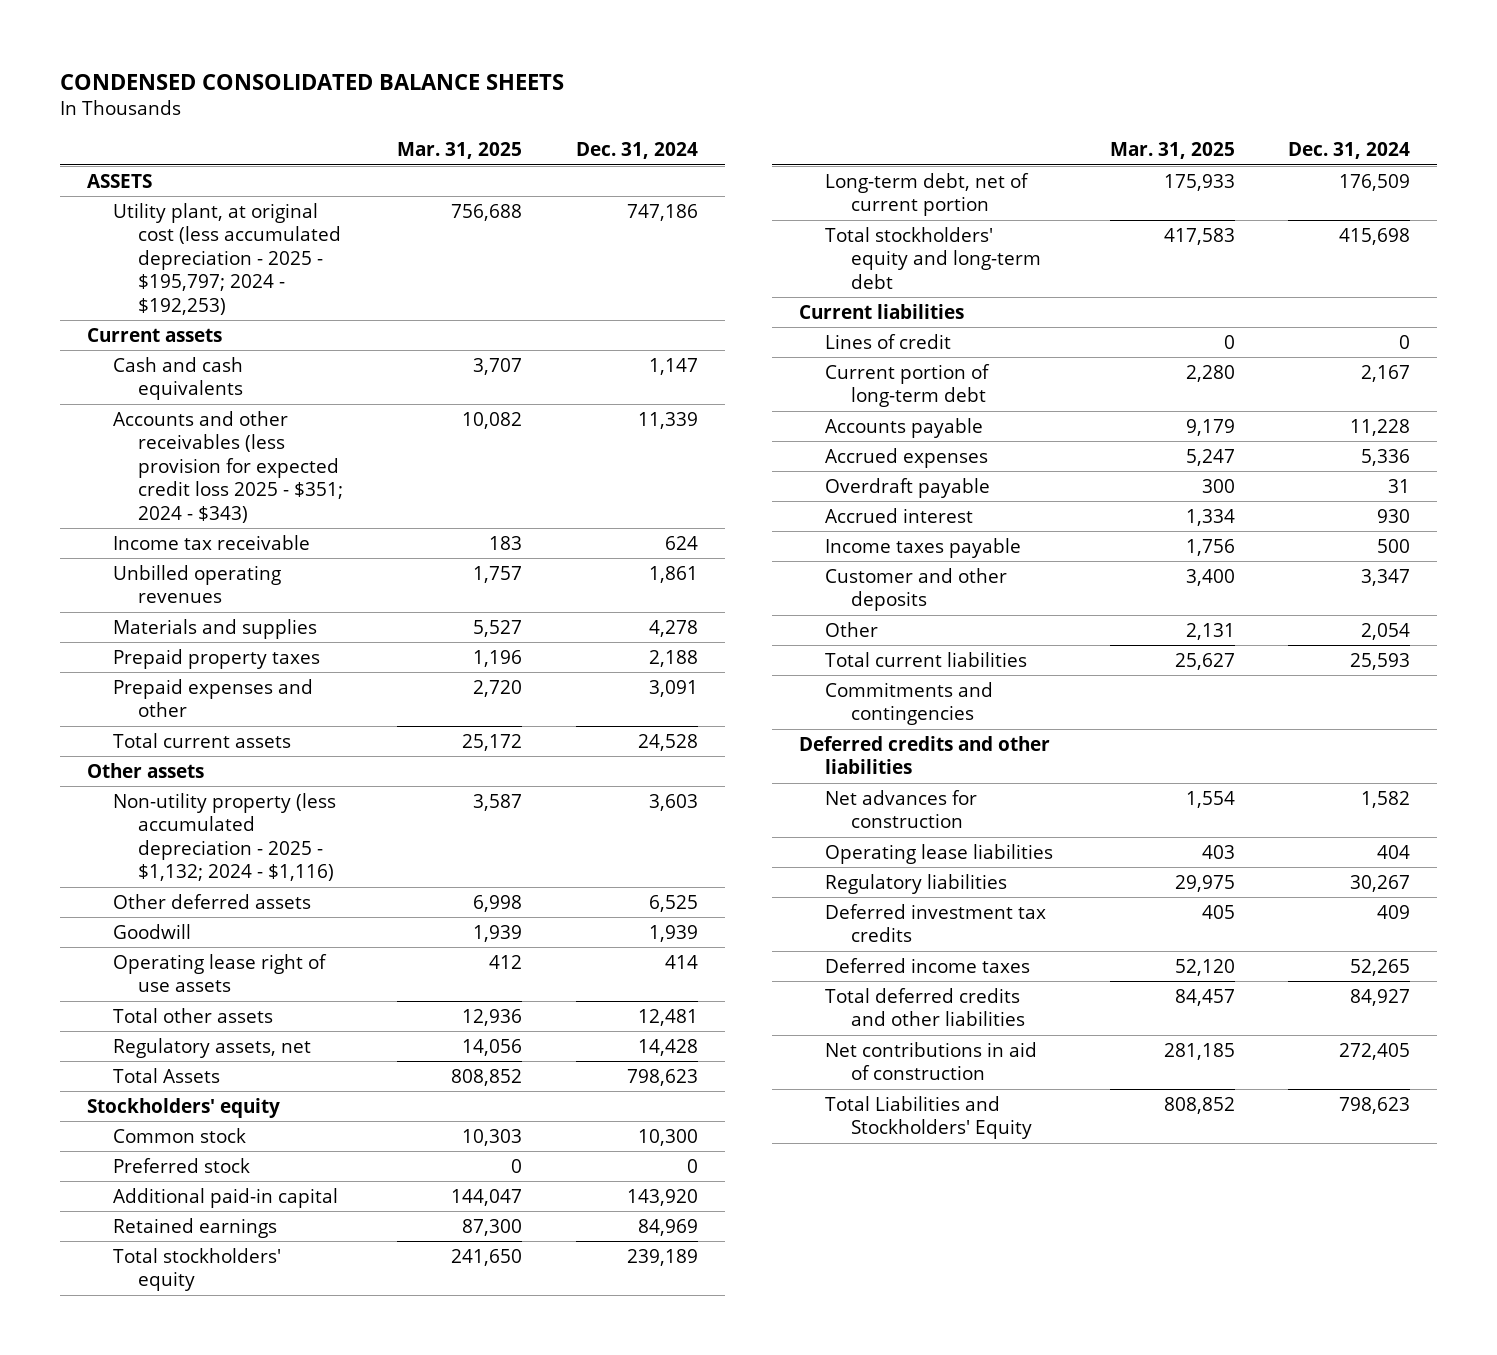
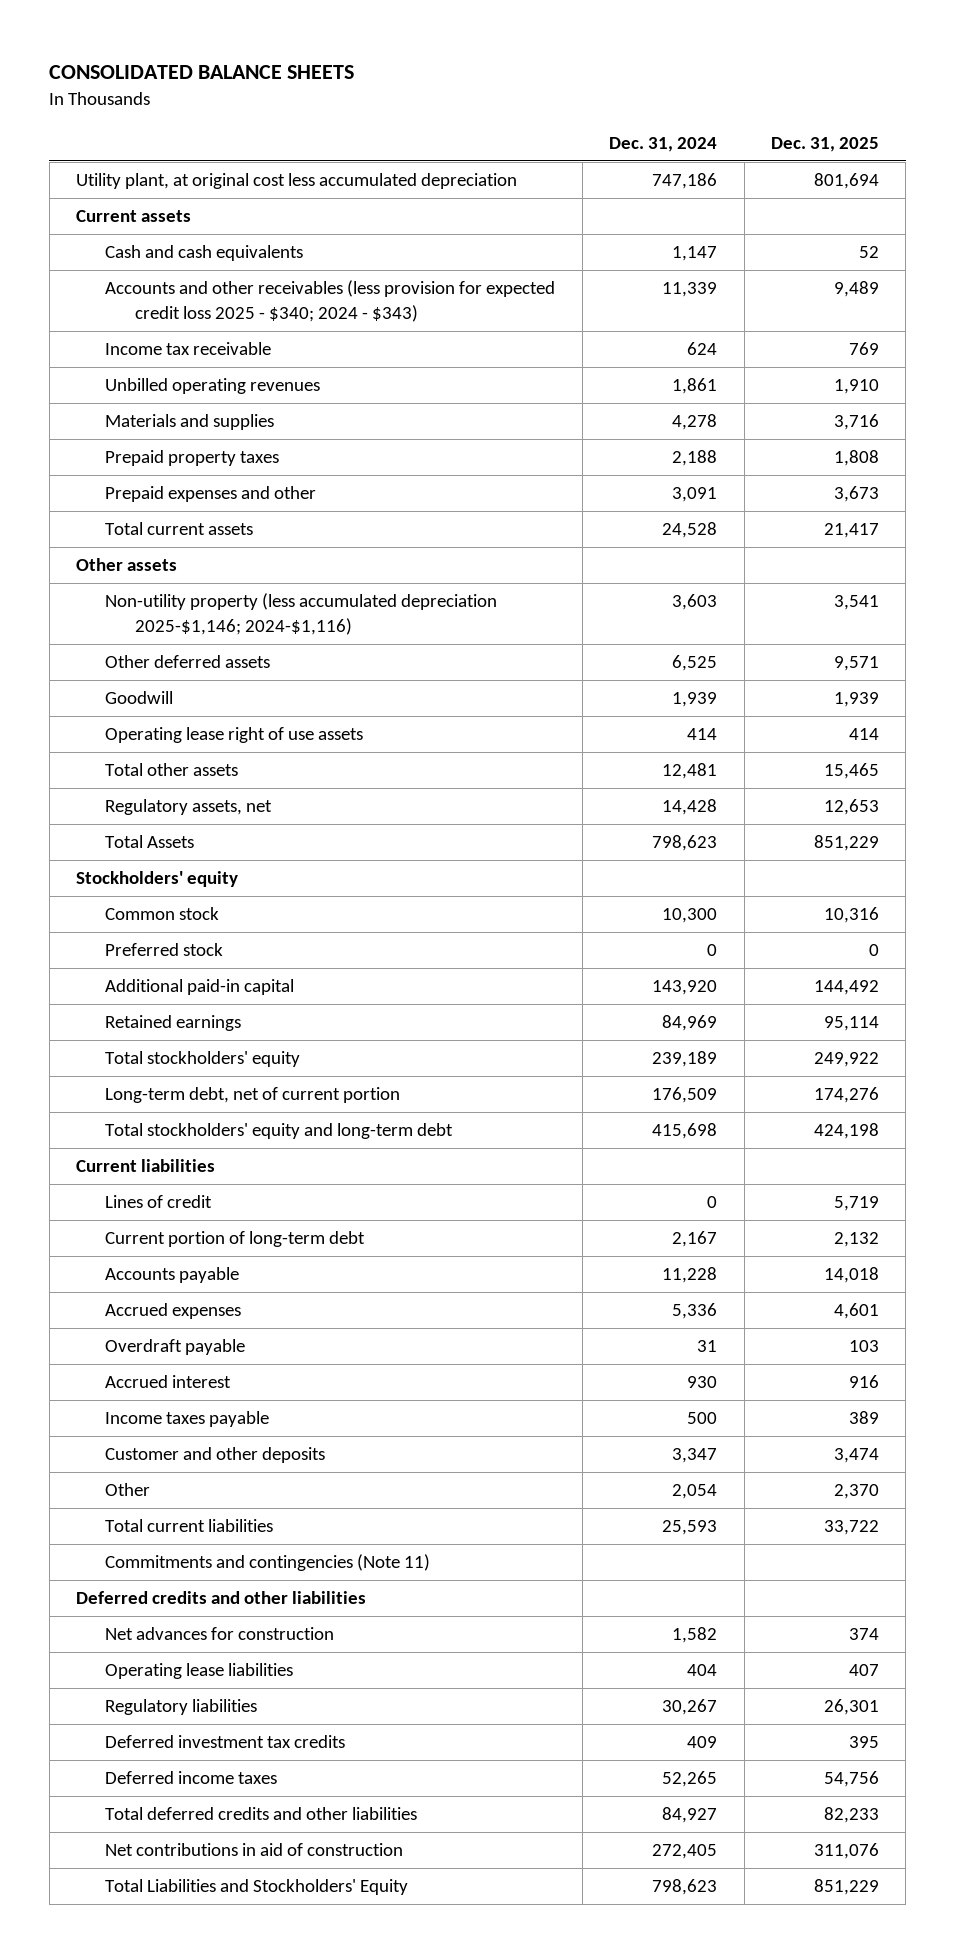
- CONDENSED CONSOLIDATED BALANCE SHEETS
+ CONSOLIDATED BALANCE SHEETS
- | Mar. 31, 2025 | Dec. 31, 2024
+ | Dec. 31, 2024 | Dec. 31, 2025
- ASSETS
- Utility plant, at original cost (less accumulated depreciation - 2025 - $195,797; 2024 - $192,253) | 756,688 | 747,186
+ Utility plant, at original cost less accumulated depreciation | 747,186 | 801,694
- Accounts and other receivables (less provision for expected credit loss 2025 - $351; 2024 - $343) | 10,082 | 11,339
+ Accounts and other receivables (less provision for expected credit loss 2025 - $340; 2024 - $343) | 11,339 | 9,489
- Non-utility property (less accumulated depreciation - 2025 - $1,132; 2024 - $1,116) | 3,587 | 3,603
+ Non-utility property (less accumulated depreciation 2025-$1,146; 2024-$1,116) | 3,603 | 3,541
- Commitments and contingencies
+ Commitments and contingencies (Note 11)

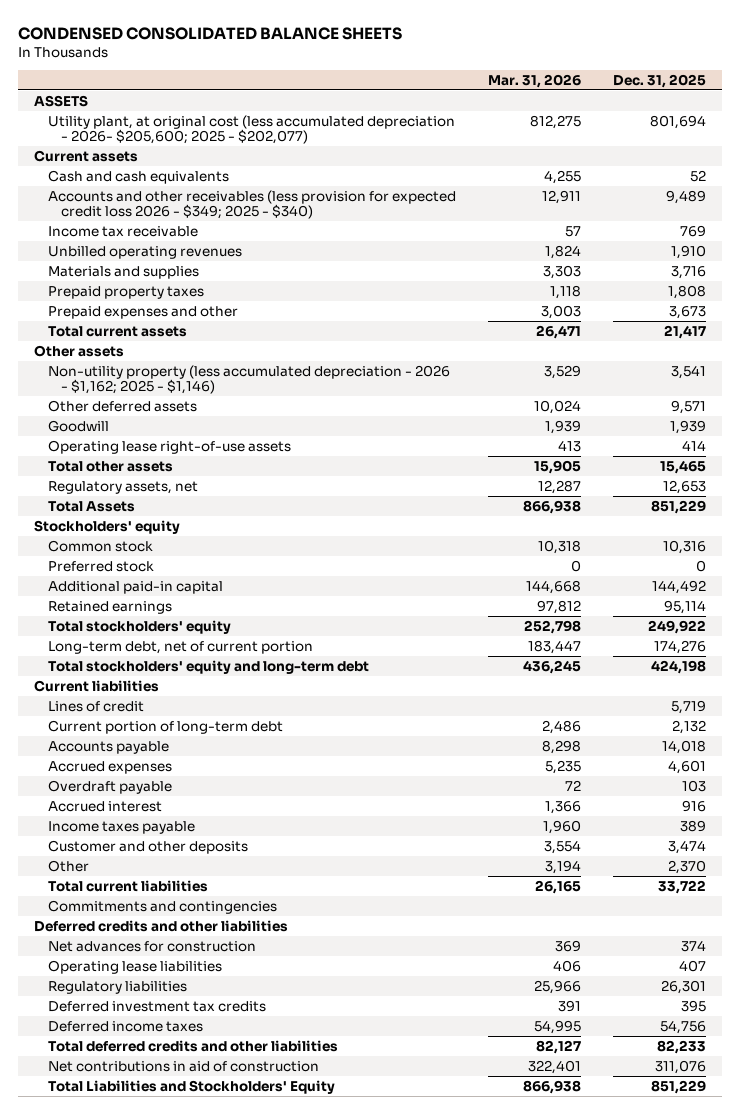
- CONSOLIDATED BALANCE SHEETS
+ CONDENSED CONSOLIDATED BALANCE SHEETS
- | Dec. 31, 2024 | Dec. 31, 2025
+ | Mar. 31, 2026 | Dec. 31, 2025
- Utility plant, at original cost less accumulated depreciation | 747,186 | 801,694
+ ASSETS
+ Utility plant, at original cost (less accumulated depreciation - 2026- $205,600; 2025 - $202,077) | 812,275 | 801,694
- Accounts and other receivables (less provision for expected credit loss 2025 - $340; 2024 - $343) | 11,339 | 9,489
+ Accounts and other receivables (less provision for expected credit loss 2026 - $349; 2025 - $340) | 12,911 | 9,489
- Non-utility property (less accumulated depreciation 2025-$1,146; 2024-$1,116) | 3,603 | 3,541
+ Non-utility property (less accumulated depreciation - 2026 - $1,162; 2025 - $1,146) | 3,529 | 3,541
- Operating lease right of use assets | 414 | 414
+ Operating lease right-of-use assets | 413 | 414
- Commitments and contingencies (Note 11)
+ Commitments and contingencies

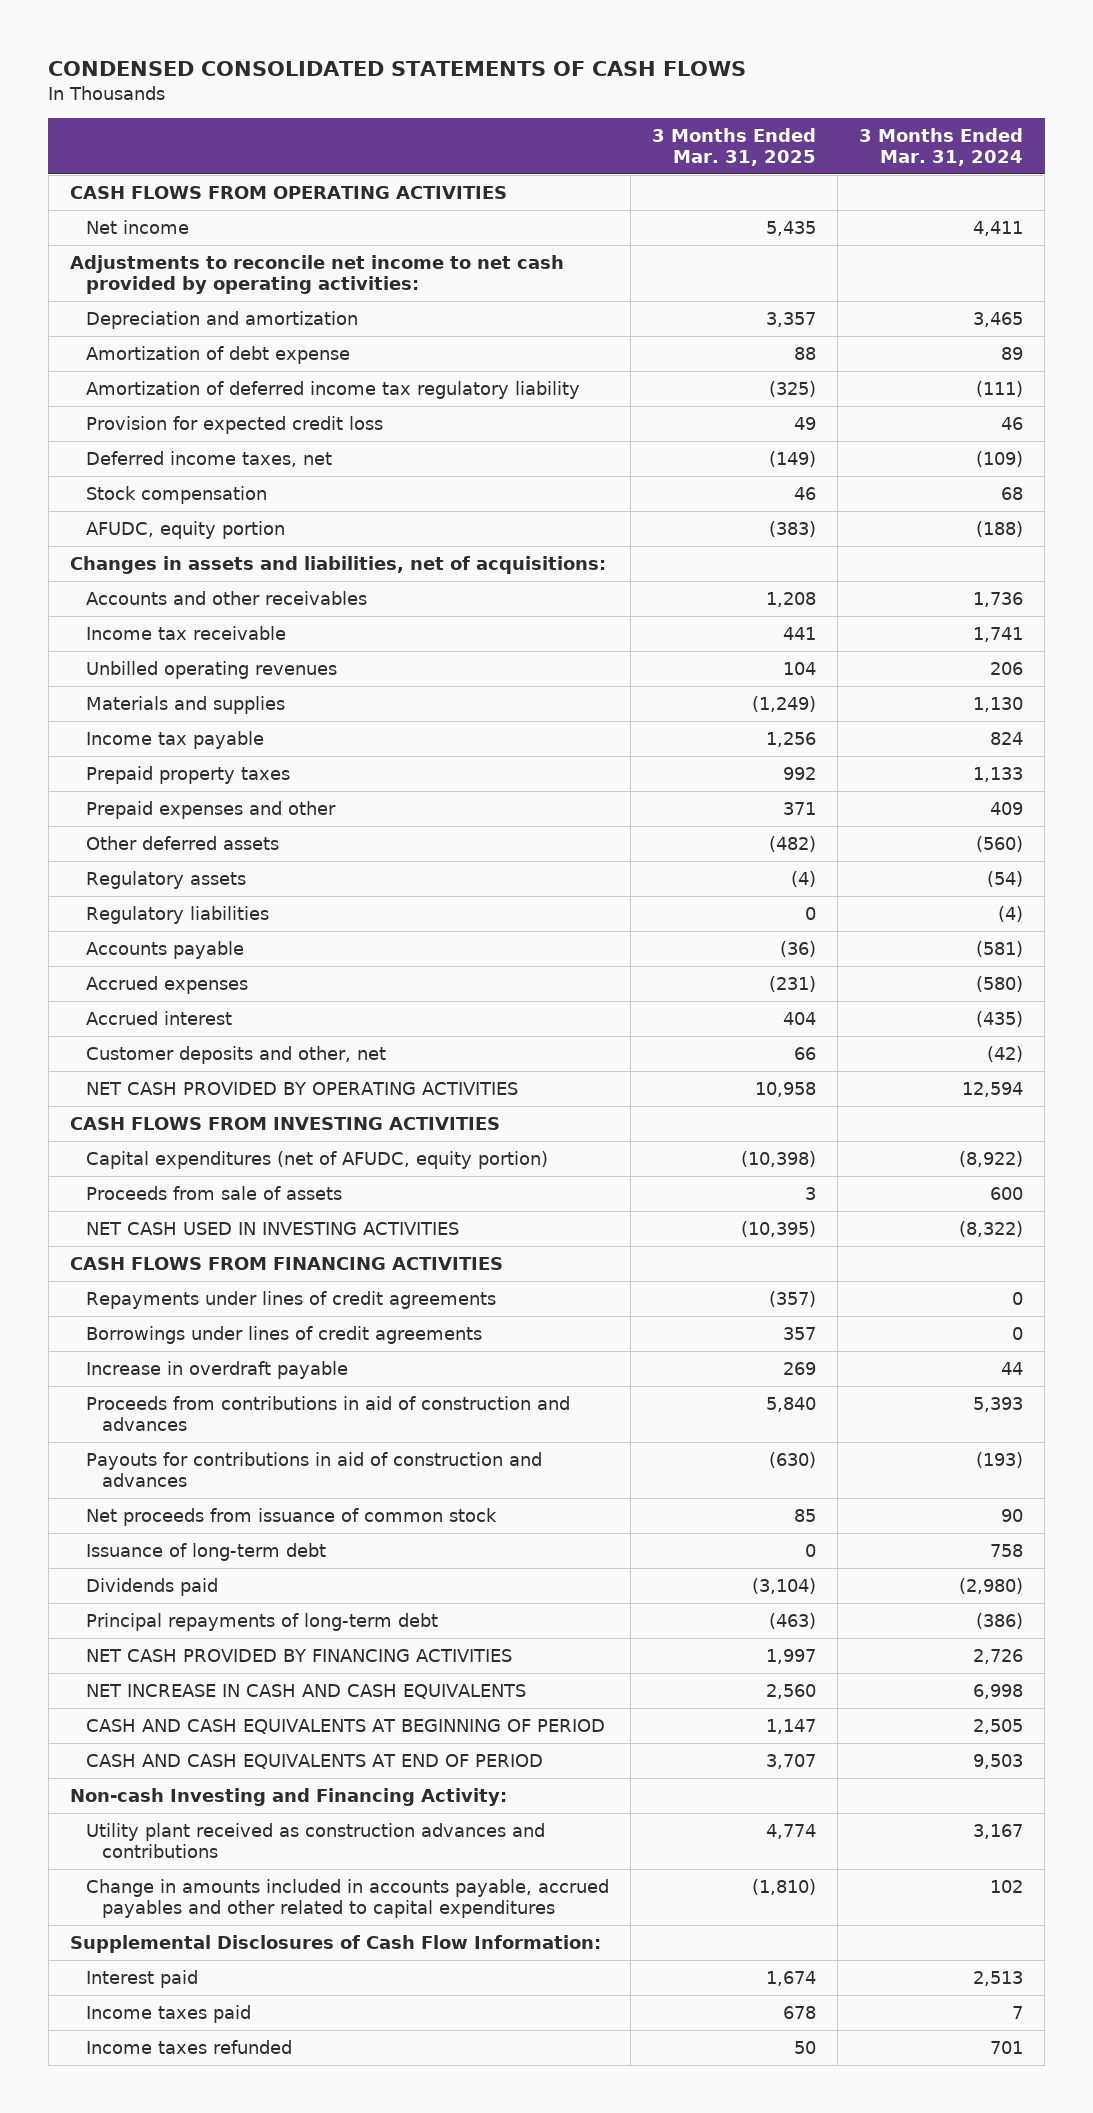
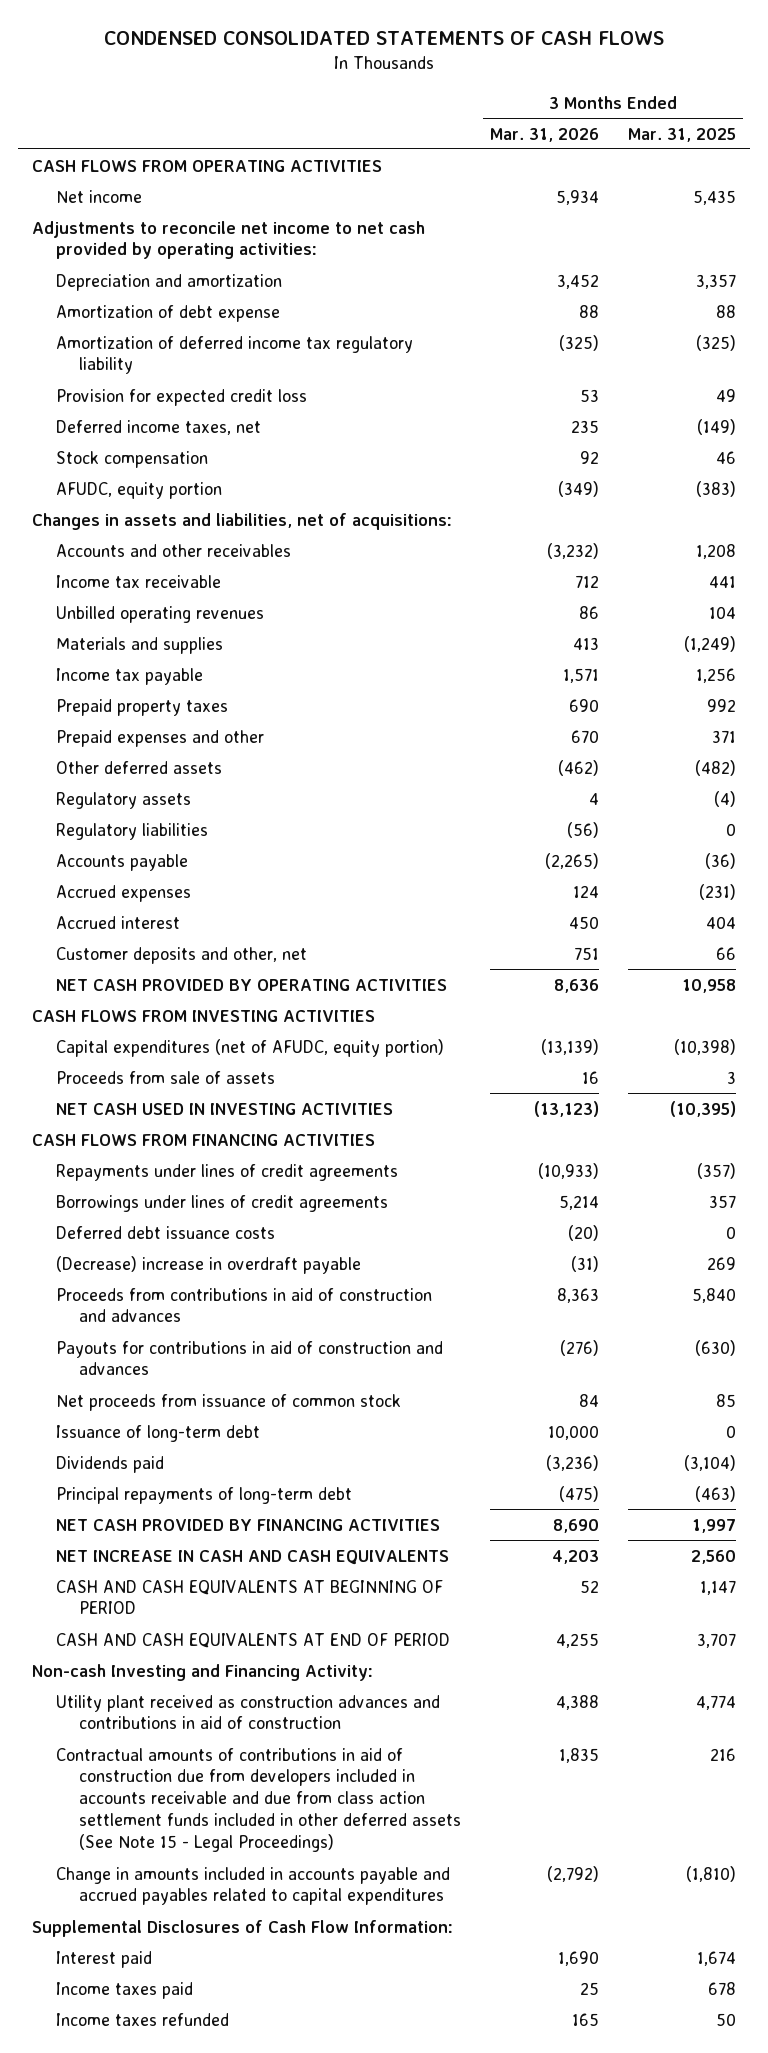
- | 3 Months Ended Mar. 31, 2025 | 3 Months Ended Mar. 31, 2024
+ | 3 Months Ended Mar. 31, 2026 | 3 Months Ended Mar. 31, 2025
- Increase in overdraft payable | 269 | 44
+ Deferred debt issuance costs | (20) | 0
+ (Decrease) increase in overdraft payable | (31) | 269
- Utility plant received as construction advances and contributions | 4,774 | 3,167
- Change in amounts included in accounts payable, accrued payables and other related to capital expenditures | (1,810) | 102
+ Utility plant received as construction advances and contributions in aid of construction | 4,388 | 4,774
+ Contractual amounts of contributions in aid of construction due from developers included in accounts receivable and due from class action settlement funds included in other deferred assets (See Note 15 - Legal Proceedings) | 1,835 | 216
+ Change in amounts included in accounts payable and accrued payables related to capital expenditures | (2,792) | (1,810)

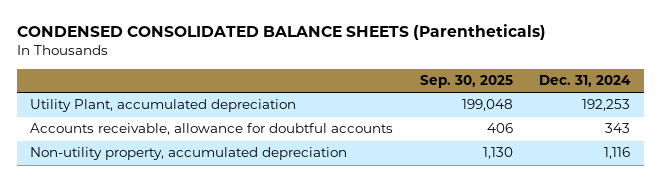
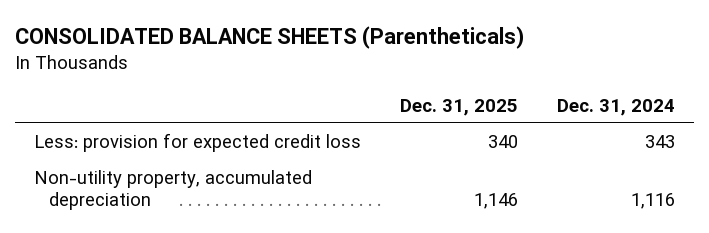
- CONDENSED CONSOLIDATED BALANCE SHEETS (Parentheticals)
+ CONSOLIDATED BALANCE SHEETS (Parentheticals)
- | Sep. 30, 2025 | Dec. 31, 2024
+ | Dec. 31, 2025 | Dec. 31, 2024
- Utility Plant, accumulated depreciation | 199,048 | 192,253
- Accounts receivable, allowance for doubtful accounts | 406 | 343
+ Less: provision for expected credit loss | 340 | 343

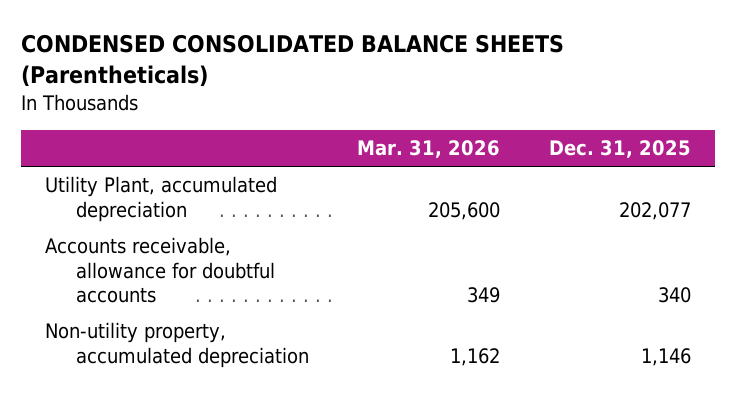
- CONSOLIDATED BALANCE SHEETS (Parentheticals)
+ CONDENSED CONSOLIDATED BALANCE SHEETS (Parentheticals)
- | Dec. 31, 2025 | Dec. 31, 2024
+ | Mar. 31, 2026 | Dec. 31, 2025
- Less: provision for expected credit loss | 340 | 343
+ Utility Plant, accumulated depreciation | 205,600 | 202,077
+ Accounts receivable, allowance for doubtful accounts | 349 | 340

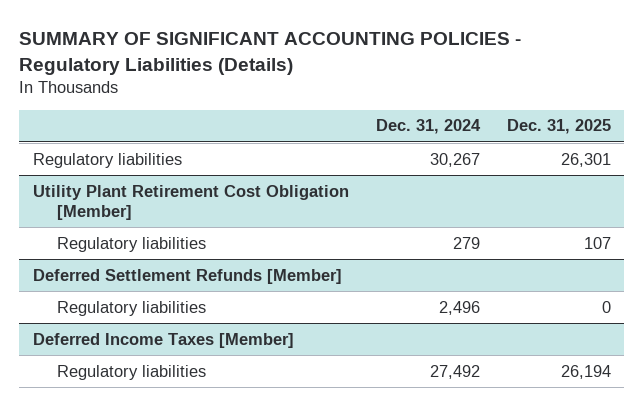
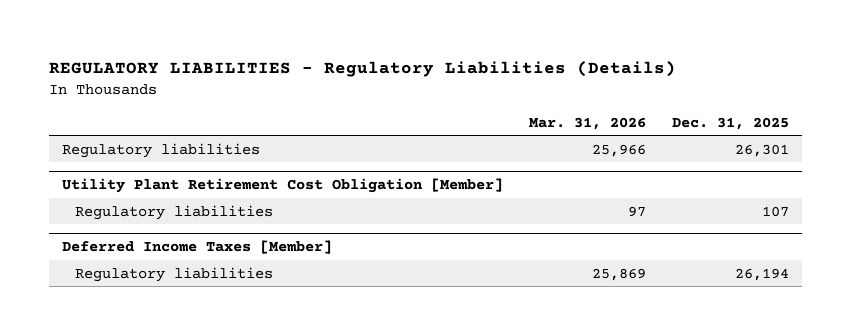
- SUMMARY OF SIGNIFICANT ACCOUNTING POLICIES - Regulatory Liabilities (Details)
+ REGULATORY LIABILITIES - Regulatory Liabilities (Details)
- | Dec. 31, 2024 | Dec. 31, 2025
+ | Mar. 31, 2026 | Dec. 31, 2025
- Deferred Settlement Refunds [Member]
- Regulatory liabilities | 2,496 | 0

